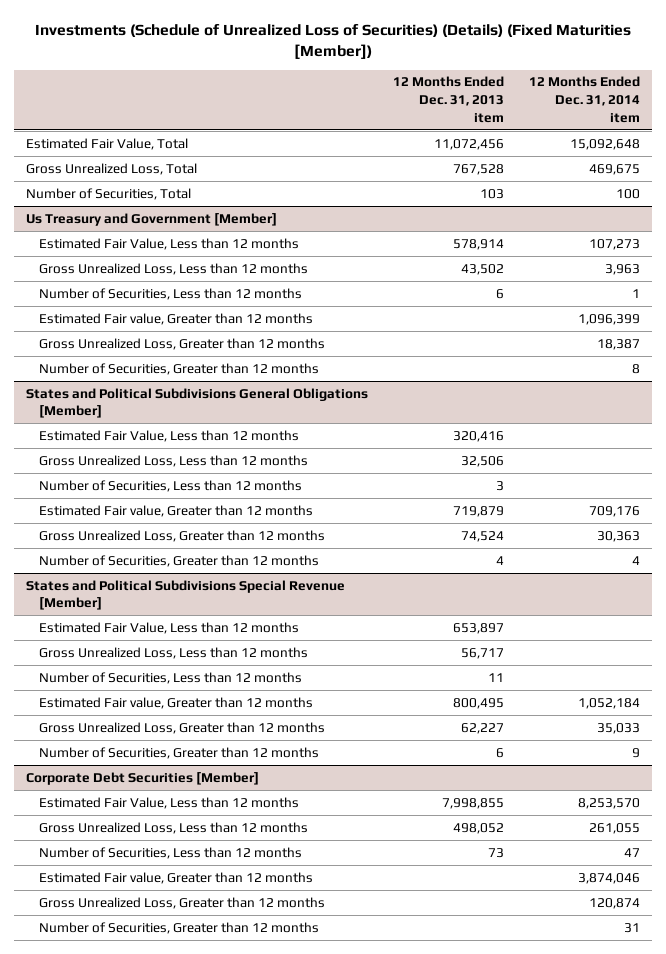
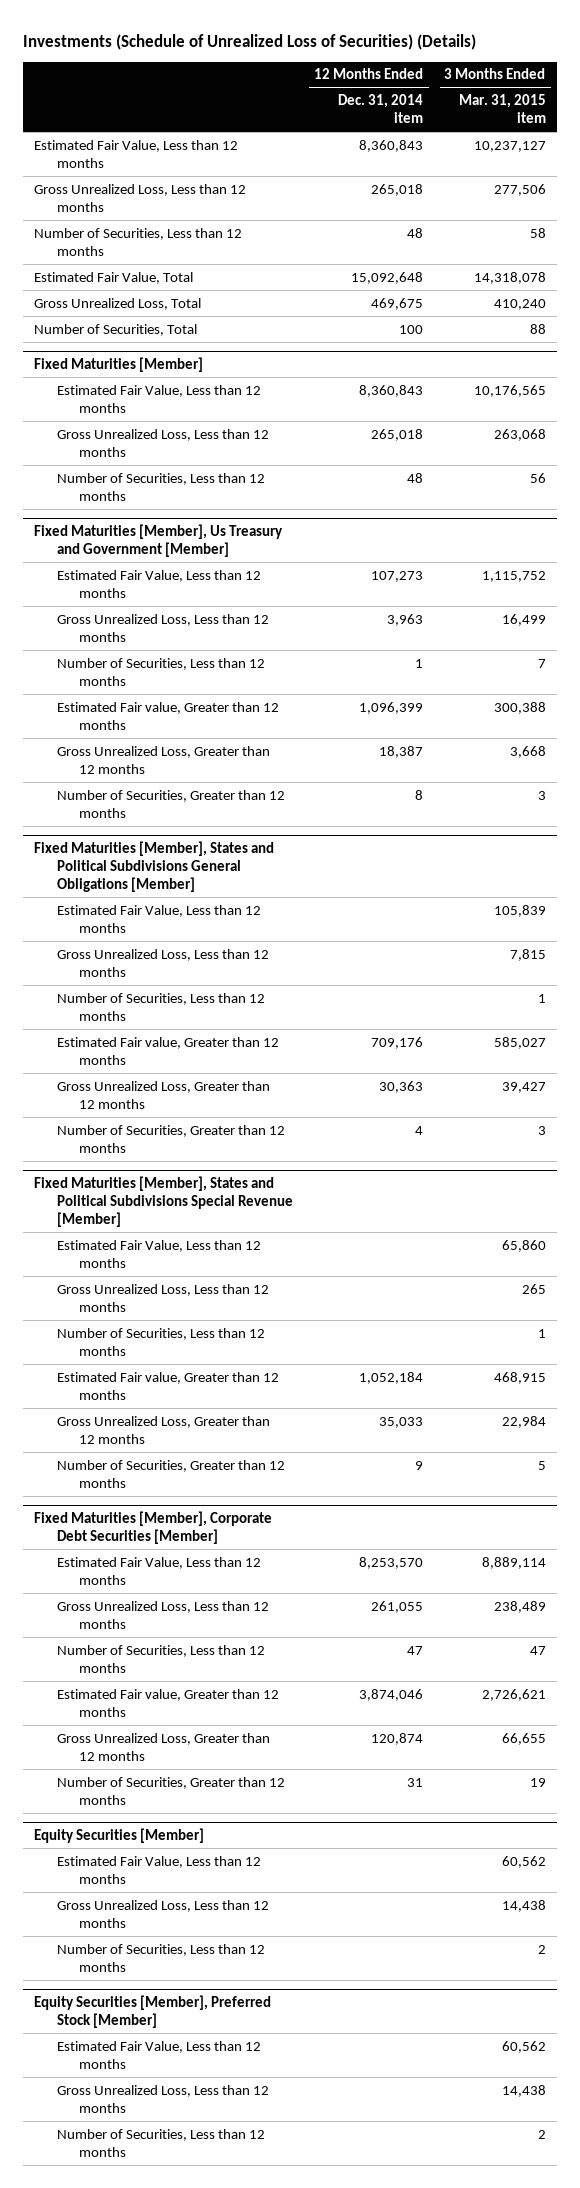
- Investments (Schedule of Unrealized Loss of Securities) (Details) (Fixed Maturities [Member])
+ Investments (Schedule of Unrealized Loss of Securities) (Details)
- | 12 Months Ended Dec. 31, 2013 item | 12 Months Ended Dec. 31, 2014 item
+ | 12 Months Ended Dec. 31, 2014 item | 3 Months Ended Mar. 31, 2015 item
+ Estimated Fair Value, Less than 12 months | 8,360,843 | 10,237,127
+ Gross Unrealized Loss, Less than 12 months | 265,018 | 277,506
+ Number of Securities, Less than 12 months | 48 | 58
- Us Treasury and Government [Member]
+ Fixed Maturities [Member]
+ Estimated Fair Value, Less than 12 months | 8,360,843 | 10,176,565
+ Gross Unrealized Loss, Less than 12 months | 265,018 | 263,068
+ Number of Securities, Less than 12 months | 48 | 56
+ Fixed Maturities [Member], Us Treasury and Government [Member]
- States and Political Subdivisions General Obligations [Member]
+ Fixed Maturities [Member], States and Political Subdivisions General Obligations [Member]
- States and Political Subdivisions Special Revenue [Member]
+ Fixed Maturities [Member], States and Political Subdivisions Special Revenue [Member]
- Corporate Debt Securities [Member]
+ Fixed Maturities [Member], Corporate Debt Securities [Member]
+ Equity Securities [Member]
+ Estimated Fair Value, Less than 12 months | | 60,562
+ Gross Unrealized Loss, Less than 12 months | | 14,438
+ Number of Securities, Less than 12 months | | 2
+ Equity Securities [Member], Preferred Stock [Member]
+ Estimated Fair Value, Less than 12 months | | 60,562
+ Gross Unrealized Loss, Less than 12 months | | 14,438
+ Number of Securities, Less than 12 months | | 2

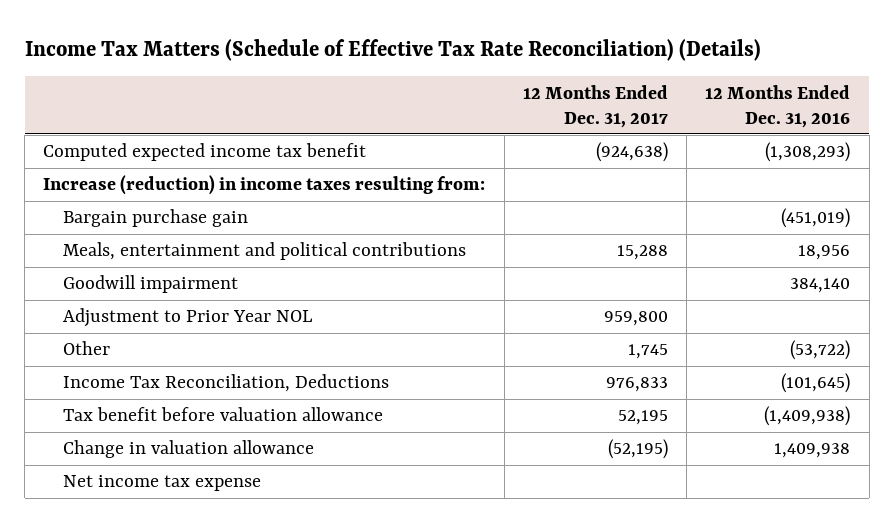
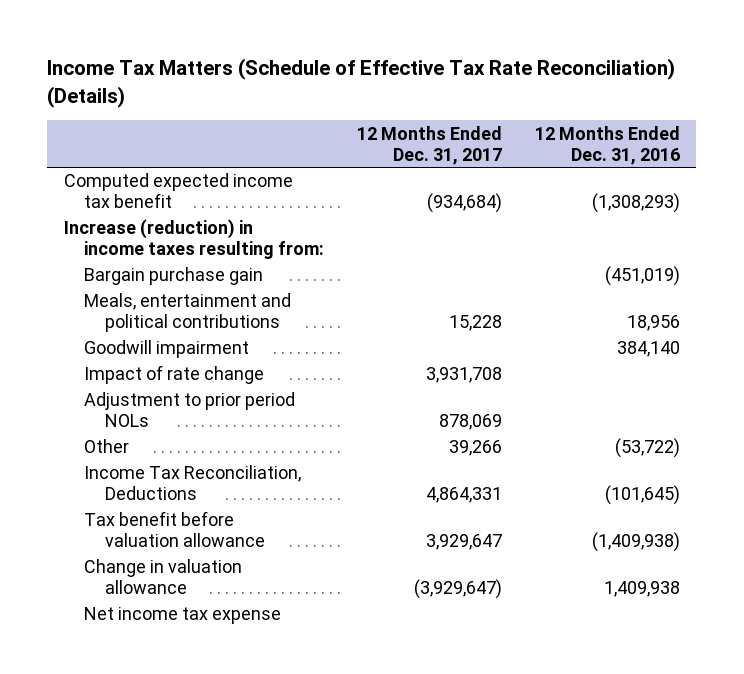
- Computed expected income tax benefit | (924,638) | (1,308,293)
+ Computed expected income tax benefit | (934,684) | (1,308,293)
- Meals, entertainment and political contributions | 15,288 | 18,956
+ Meals, entertainment and political contributions | 15,228 | 18,956
- Adjustment to Prior Year NOL | 959,800 |
- Other | 1,745 | (53,722)
- Income Tax Reconciliation, Deductions | 976,833 | (101,645)
- Tax benefit before valuation allowance | 52,195 | (1,409,938)
- Change in valuation allowance | (52,195) | 1,409,938
+ Impact of rate change | 3,931,708 |
+ Adjustment to prior period NOLs | 878,069 |
+ Other | 39,266 | (53,722)
+ Income Tax Reconciliation, Deductions | 4,864,331 | (101,645)
+ Tax benefit before valuation allowance | 3,929,647 | (1,409,938)
+ Change in valuation allowance | (3,929,647) | 1,409,938

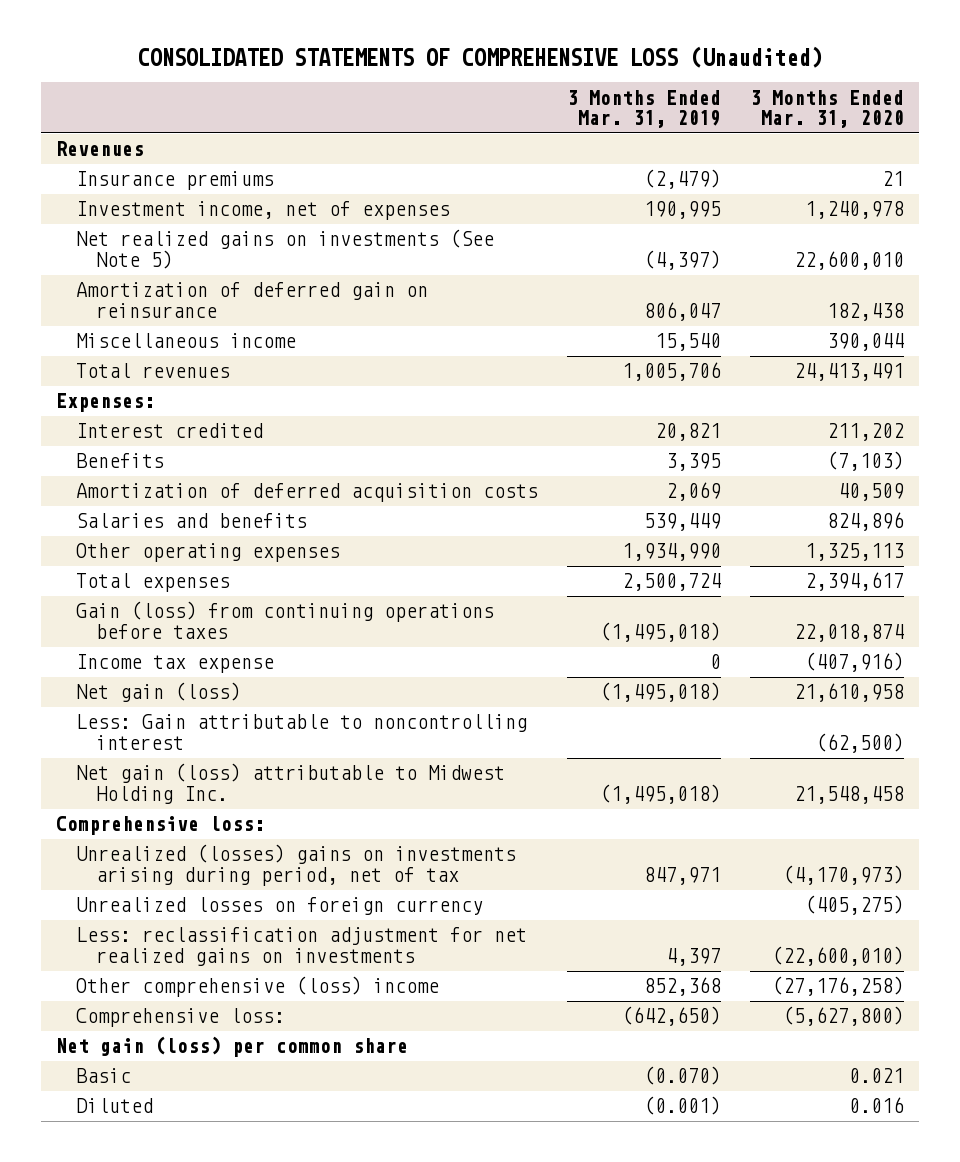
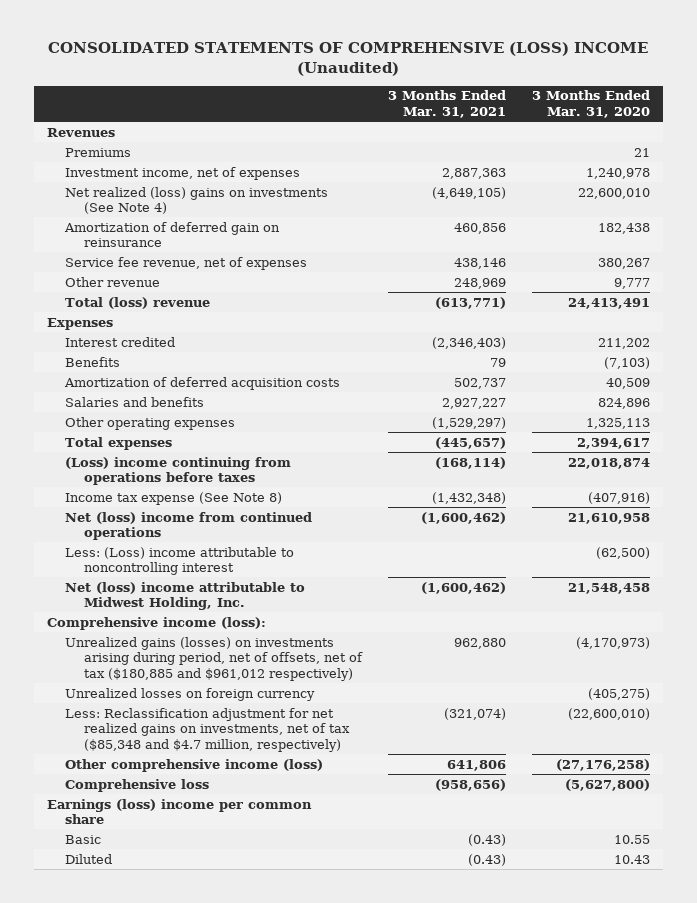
- CONSOLIDATED STATEMENTS OF COMPREHENSIVE LOSS (Unaudited)
+ CONSOLIDATED STATEMENTS OF COMPREHENSIVE (LOSS) INCOME (Unaudited)
- | 3 Months Ended Mar. 31, 2019 | 3 Months Ended Mar. 31, 2020
+ | 3 Months Ended Mar. 31, 2021 | 3 Months Ended Mar. 31, 2020
- Insurance premiums | (2,479) | 21
+ Premiums | | 21
- Net realized gains on investments (See Note 5) | (4,397) | 22,600,010
+ Net realized (loss) gains on investments (See Note 4) | (4,649,105) | 22,600,010
- Miscellaneous income | 15,540 | 390,044
- Total revenues | 1,005,706 | 24,413,491
- Expenses:
+ Service fee revenue, net of expenses | 438,146 | 380,267
+ Other revenue | 248,969 | 9,777
+ Total (loss) revenue | (613,771) | 24,413,491
+ Expenses
- Gain (loss) from continuing operations before taxes | (1,495,018) | 22,018,874
- Income tax expense | 0 | (407,916)
- Net gain (loss) | (1,495,018) | 21,610,958
- Less: Gain attributable to noncontrolling interest | | (62,500)
- Net gain (loss) attributable to Midwest Holding Inc. | (1,495,018) | 21,548,458
- Comprehensive loss:
- Unrealized (losses) gains on investments arising during period, net of tax | 847,971 | (4,170,973)
+ (Loss) income continuing from operations before taxes | (168,114) | 22,018,874
+ Income tax expense (See Note 8) | (1,432,348) | (407,916)
+ Net (loss) income from continued operations | (1,600,462) | 21,610,958
+ Less: (Loss) income attributable to noncontrolling interest | | (62,500)
+ Net (loss) income attributable to Midwest Holding, Inc. | (1,600,462) | 21,548,458
+ Comprehensive income (loss):
+ Unrealized gains (losses) on investments arising during period, net of offsets, net of tax ($180,885 and $961,012 respectively) | 962,880 | (4,170,973)
- Less: reclassification adjustment for net realized gains on investments | 4,397 | (22,600,010)
- Other comprehensive (loss) income | 852,368 | (27,176,258)
- Comprehensive loss: | (642,650) | (5,627,800)
- Net gain (loss) per common share
- Basic | (0.070) | 0.021
- Diluted | (0.001) | 0.016
+ Less: Reclassification adjustment for net realized gains on investments, net of tax ($85,348 and $4.7 million, respectively) | (321,074) | (22,600,010)
+ Other comprehensive income (loss) | 641,806 | (27,176,258)
+ Comprehensive loss | (958,656) | (5,627,800)
+ Earnings (loss) income per common share
+ Basic | (0.43) | 10.55
+ Diluted | (0.43) | 10.43

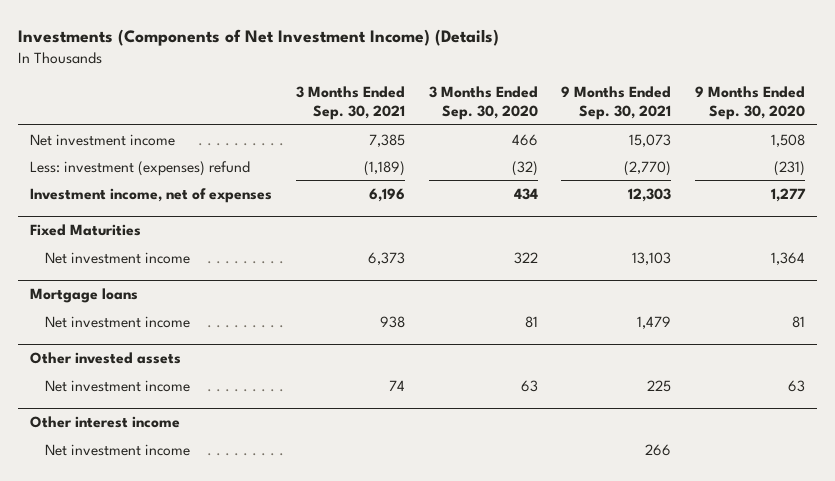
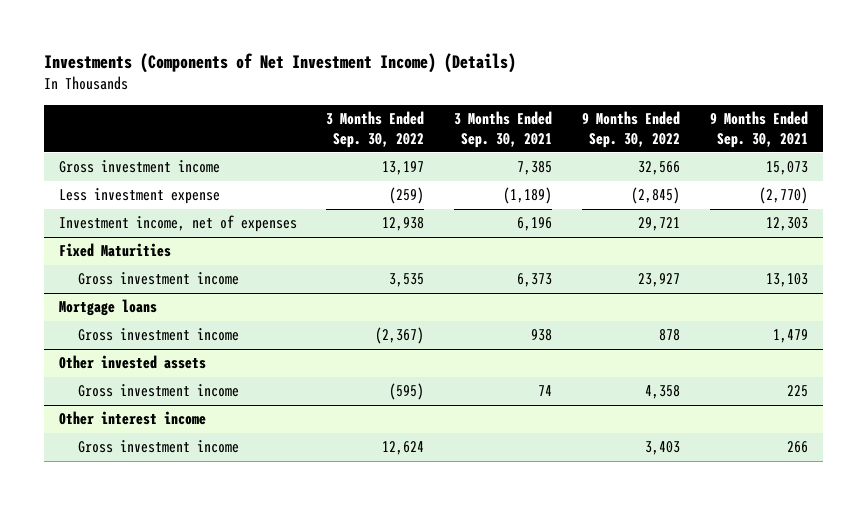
- | 3 Months Ended Sep. 30, 2021 | 3 Months Ended Sep. 30, 2020 | 9 Months Ended Sep. 30, 2021 | 9 Months Ended Sep. 30, 2020
+ | 3 Months Ended Sep. 30, 2022 | 3 Months Ended Sep. 30, 2021 | 9 Months Ended Sep. 30, 2022 | 9 Months Ended Sep. 30, 2021
- Net investment income | 7,385 | 466 | 15,073 | 1,508
- Less: investment (expenses) refund | (1,189) | (32) | (2,770) | (231)
+ Gross investment income | 13,197 | 7,385 | 32,566 | 15,073
+ Less investment expense | (259) | (1,189) | (2,845) | (2,770)
@ Fixed Maturities
- Net investment income | 6,373 | 322 | 13,103 | 1,364
+ Gross investment income | 3,535 | 6,373 | 23,927 | 13,103
@ Mortgage loans
- Net investment income | 938 | 81 | 1,479 | 81
+ Gross investment income | (2,367) | 938 | 878 | 1,479
@ Other invested assets
- Net investment income | 74 | 63 | 225 | 63
+ Gross investment income | (595) | 74 | 4,358 | 225
@ Other interest income
- Net investment income | | | 266 |
+ Gross investment income | 12,624 | | 3,403 | 266

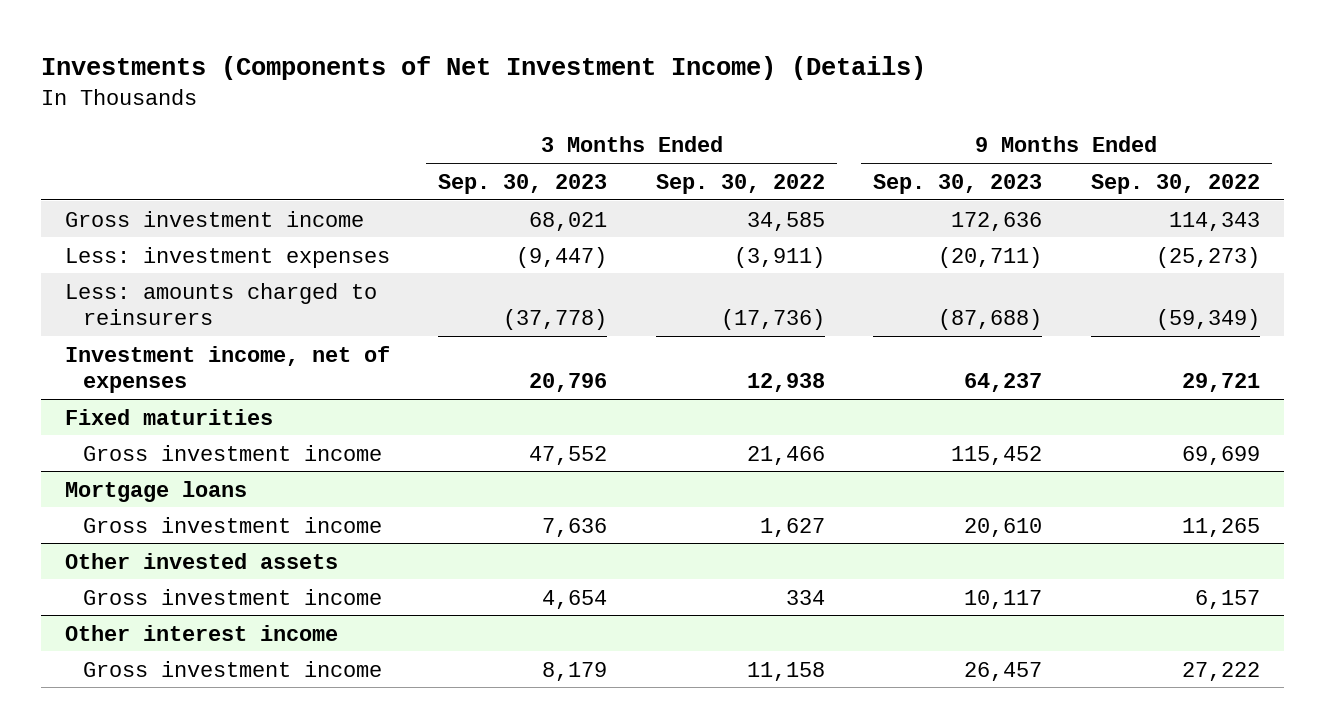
- | 3 Months Ended Sep. 30, 2022 | 3 Months Ended Sep. 30, 2021 | 9 Months Ended Sep. 30, 2022 | 9 Months Ended Sep. 30, 2021
+ | 3 Months Ended Sep. 30, 2023 | 3 Months Ended Sep. 30, 2022 | 9 Months Ended Sep. 30, 2023 | 9 Months Ended Sep. 30, 2022
- Gross investment income | 13,197 | 7,385 | 32,566 | 15,073
- Less investment expense | (259) | (1,189) | (2,845) | (2,770)
+ Gross investment income | 68,021 | 34,585 | 172,636 | 114,343
+ Less: investment expenses | (9,447) | (3,911) | (20,711) | (25,273)
+ Less: amounts charged to reinsurers | (37,778) | (17,736) | (87,688) | (59,349)
- Fixed Maturities
- Gross investment income | 3,535 | 6,373 | 23,927 | 13,103
+ Fixed maturities
+ Gross investment income | 47,552 | 21,466 | 115,452 | 69,699
@ Mortgage loans
- Gross investment income | (2,367) | 938 | 878 | 1,479
+ Gross investment income | 7,636 | 1,627 | 20,610 | 11,265
@ Other invested assets
- Gross investment income | (595) | 74 | 4,358 | 225
+ Gross investment income | 4,654 | 334 | 10,117 | 6,157
@ Other interest income
- Gross investment income | 12,624 | | 3,403 | 266
+ Gross investment income | 8,179 | 11,158 | 26,457 | 27,222

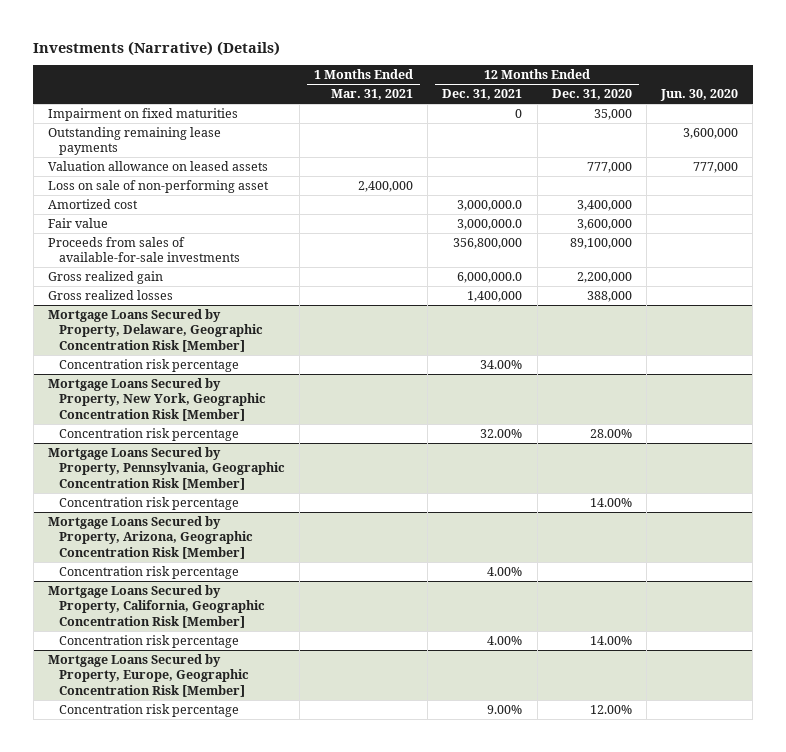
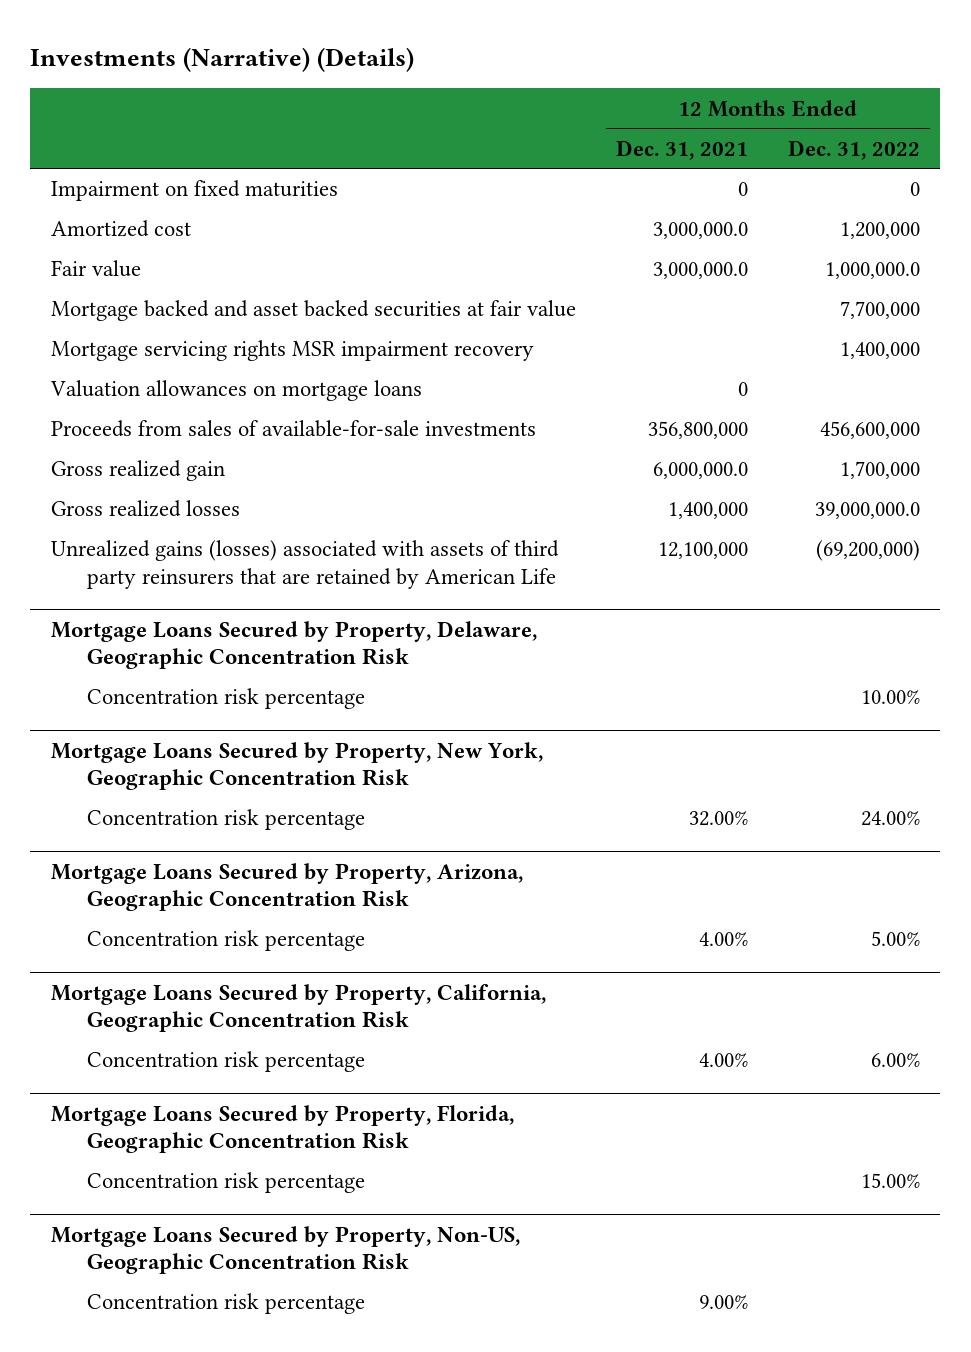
- | 1 Months Ended Mar. 31, 2021 | 12 Months Ended Dec. 31, 2021 | 12 Months Ended Dec. 31, 2020 | Jun. 30, 2020
+ | 12 Months Ended Dec. 31, 2021 | 12 Months Ended Dec. 31, 2022
- Outstanding remaining lease payments | | | | 3,600,000
- Valuation allowance on leased assets | | | 777,000 | 777,000
- Loss on sale of non-performing asset | 2,400,000 | | |
+ Mortgage backed and asset backed securities at fair value | | 7,700,000
+ Mortgage servicing rights MSR impairment recovery | | 1,400,000
+ Valuation allowances on mortgage loans | 0 |
- Mortgage Loans Secured by Property, Delaware, Geographic Concentration Risk [Member]
- Concentration risk percentage | | 34.00% | |
- Mortgage Loans Secured by Property, New York, Geographic Concentration Risk [Member]
- Concentration risk percentage | | 32.00% | 28.00% |
- Mortgage Loans Secured by Property, Pennsylvania, Geographic Concentration Risk [Member]
+ Unrealized gains (losses) associated with assets of third party reinsurers that are retained by American Life | 12,100,000 | (69,200,000)
+ Mortgage Loans Secured by Property, Delaware, Geographic Concentration Risk
- Mortgage Loans Secured by Property, Arizona, Geographic Concentration Risk [Member]
+ Mortgage Loans Secured by Property, New York, Geographic Concentration Risk
+ Concentration risk percentage | 32.00% | 24.00%
+ Mortgage Loans Secured by Property, Arizona, Geographic Concentration Risk
- Mortgage Loans Secured by Property, California, Geographic Concentration Risk [Member]
+ Mortgage Loans Secured by Property, California, Geographic Concentration Risk
- Mortgage Loans Secured by Property, Europe, Geographic Concentration Risk [Member]
+ Mortgage Loans Secured by Property, Florida, Geographic Concentration Risk
+ Concentration risk percentage | | 15.00%
+ Mortgage Loans Secured by Property, Non-US, Geographic Concentration Risk

